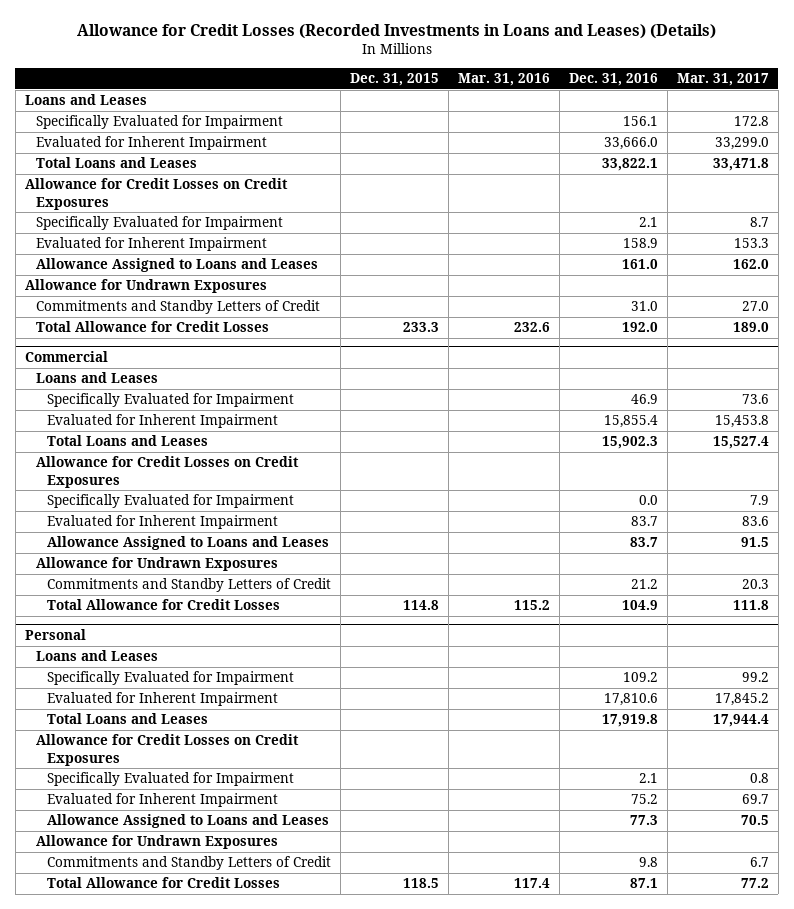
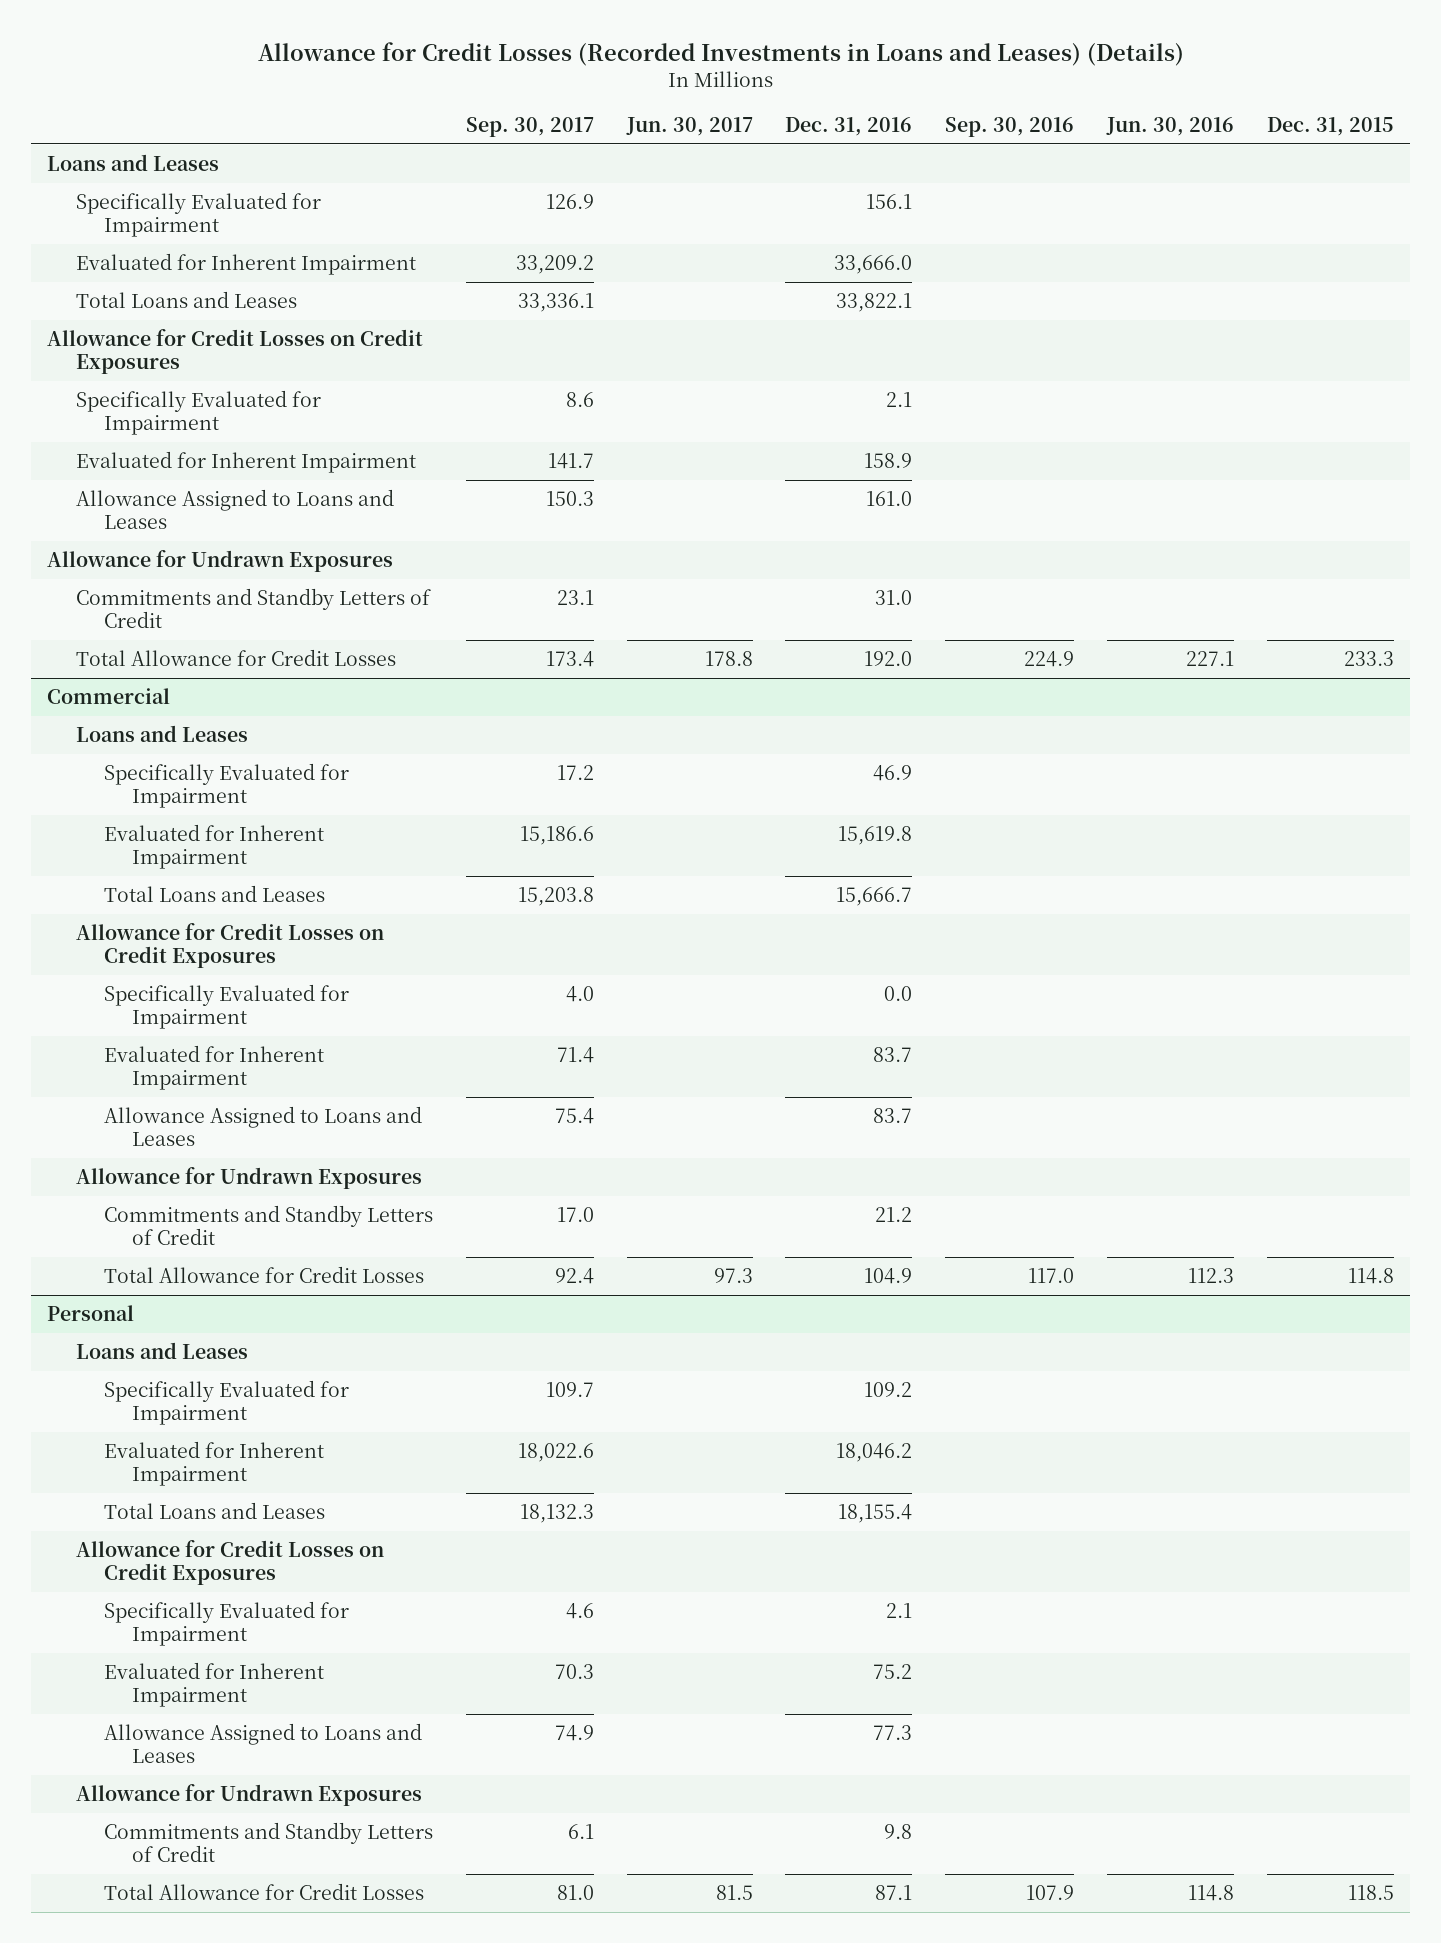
- | Dec. 31, 2015 | Mar. 31, 2016 | Dec. 31, 2016 | Mar. 31, 2017
+ | Sep. 30, 2017 | Jun. 30, 2017 | Dec. 31, 2016 | Sep. 30, 2016 | Jun. 30, 2016 | Dec. 31, 2015
@ Commercial
- Evaluated for Inherent Impairment | | | 15,855.4 | 15,453.8
- Total Loans and Leases | | | 15,902.3 | 15,527.4
+ Evaluated for Inherent Impairment | 15,186.6 | | 15,619.8 | | |
+ Total Loans and Leases | 15,203.8 | | 15,666.7 | | |
@ Personal
- Evaluated for Inherent Impairment | | | 17,810.6 | 17,845.2
- Total Loans and Leases | | | 17,919.8 | 17,944.4
+ Evaluated for Inherent Impairment | 18,022.6 | | 18,046.2 | | |
+ Total Loans and Leases | 18,132.3 | | 18,155.4 | | |

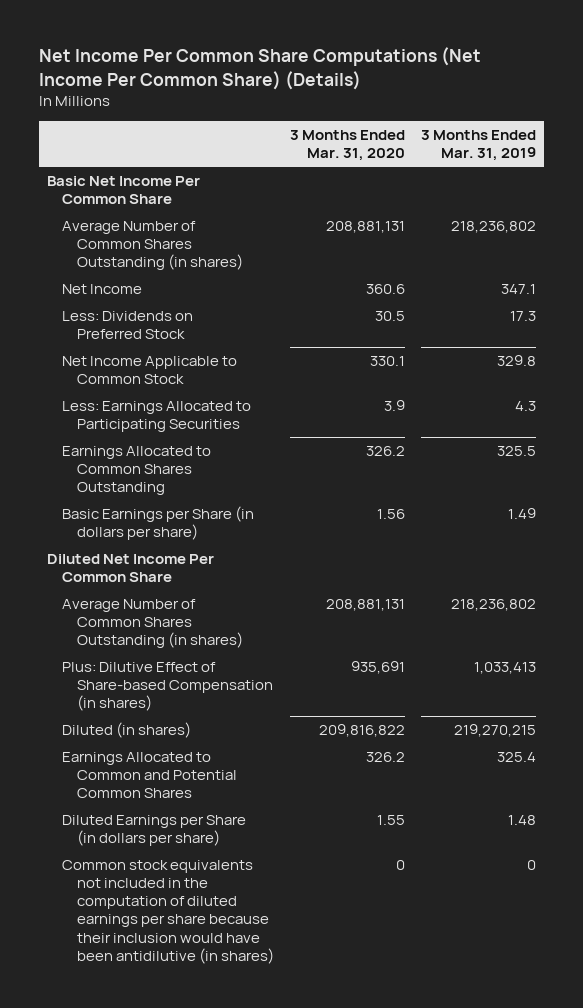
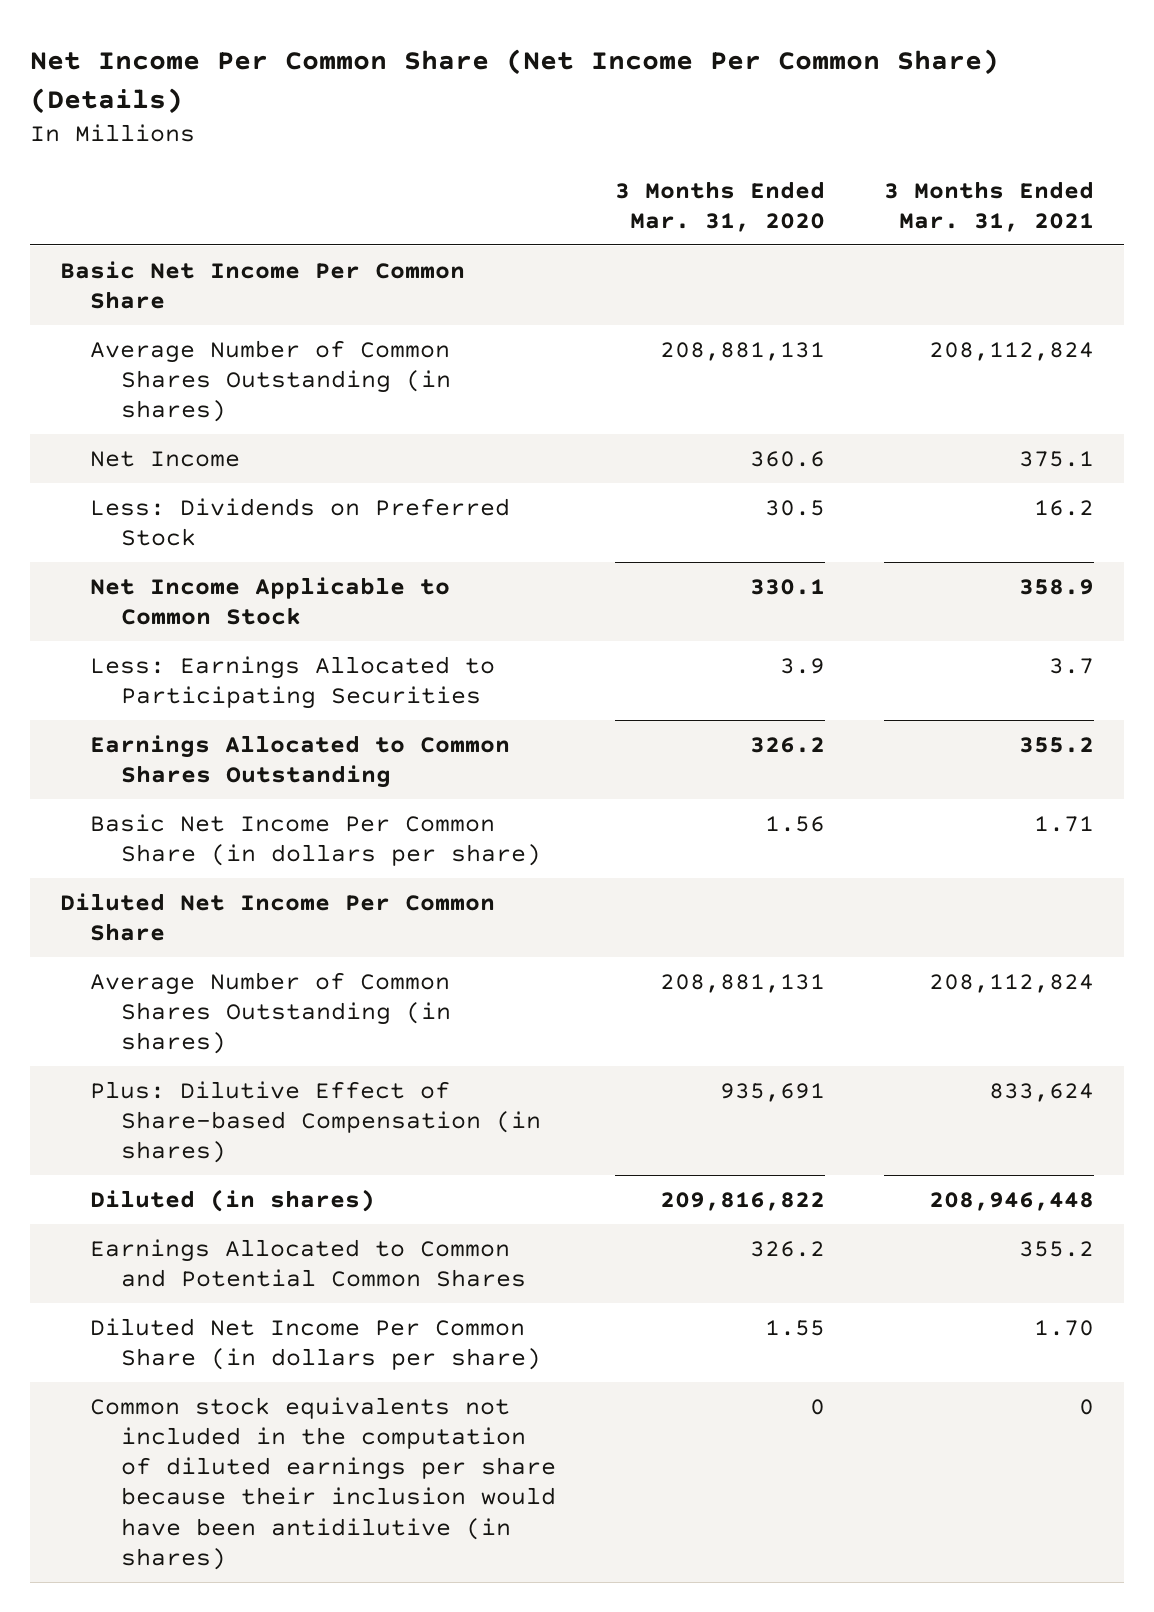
- Net Income Per Common Share Computations (Net Income Per Common Share) (Details)
+ Net Income Per Common Share (Net Income Per Common Share) (Details)
- | 3 Months Ended Mar. 31, 2020 | 3 Months Ended Mar. 31, 2019
+ | 3 Months Ended Mar. 31, 2020 | 3 Months Ended Mar. 31, 2021
- Basic Earnings per Share (in dollars per share) | 1.56 | 1.49
+ Basic Net Income Per Common Share (in dollars per share) | 1.56 | 1.71
- Diluted Earnings per Share (in dollars per share) | 1.55 | 1.48
+ Diluted Net Income Per Common Share (in dollars per share) | 1.55 | 1.70

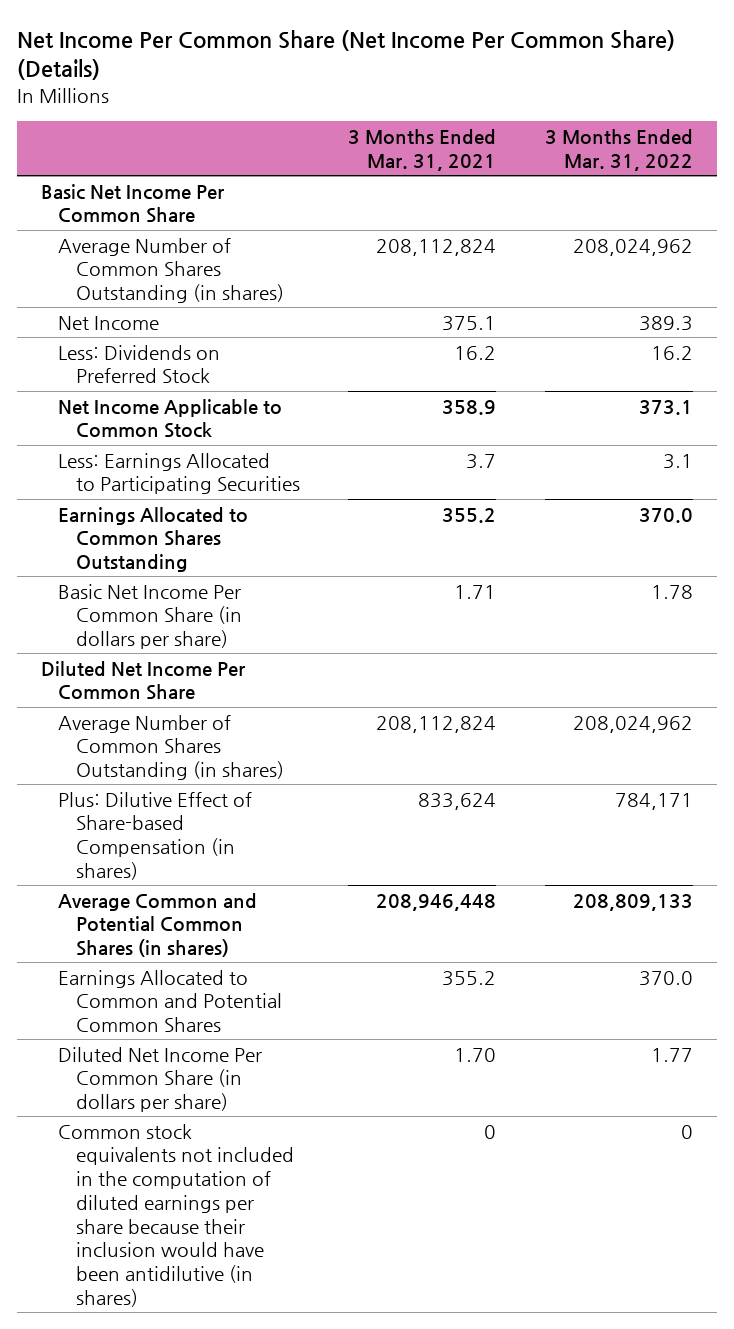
- | 3 Months Ended Mar. 31, 2020 | 3 Months Ended Mar. 31, 2021
+ | 3 Months Ended Mar. 31, 2021 | 3 Months Ended Mar. 31, 2022
- Diluted (in shares) | 209,816,822 | 208,946,448
+ Average Common and Potential Common Shares (in shares) | 208,946,448 | 208,809,133

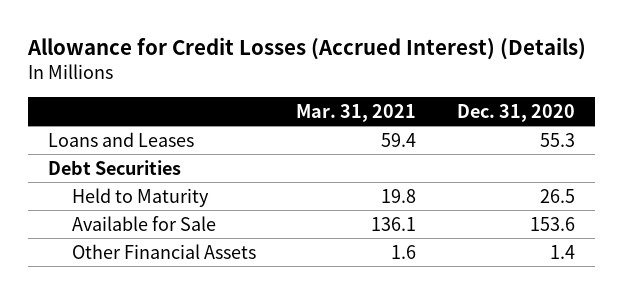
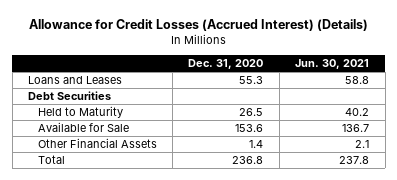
- | Mar. 31, 2021 | Dec. 31, 2020
+ | Dec. 31, 2020 | Jun. 30, 2021
+ Total | 236.8 | 237.8

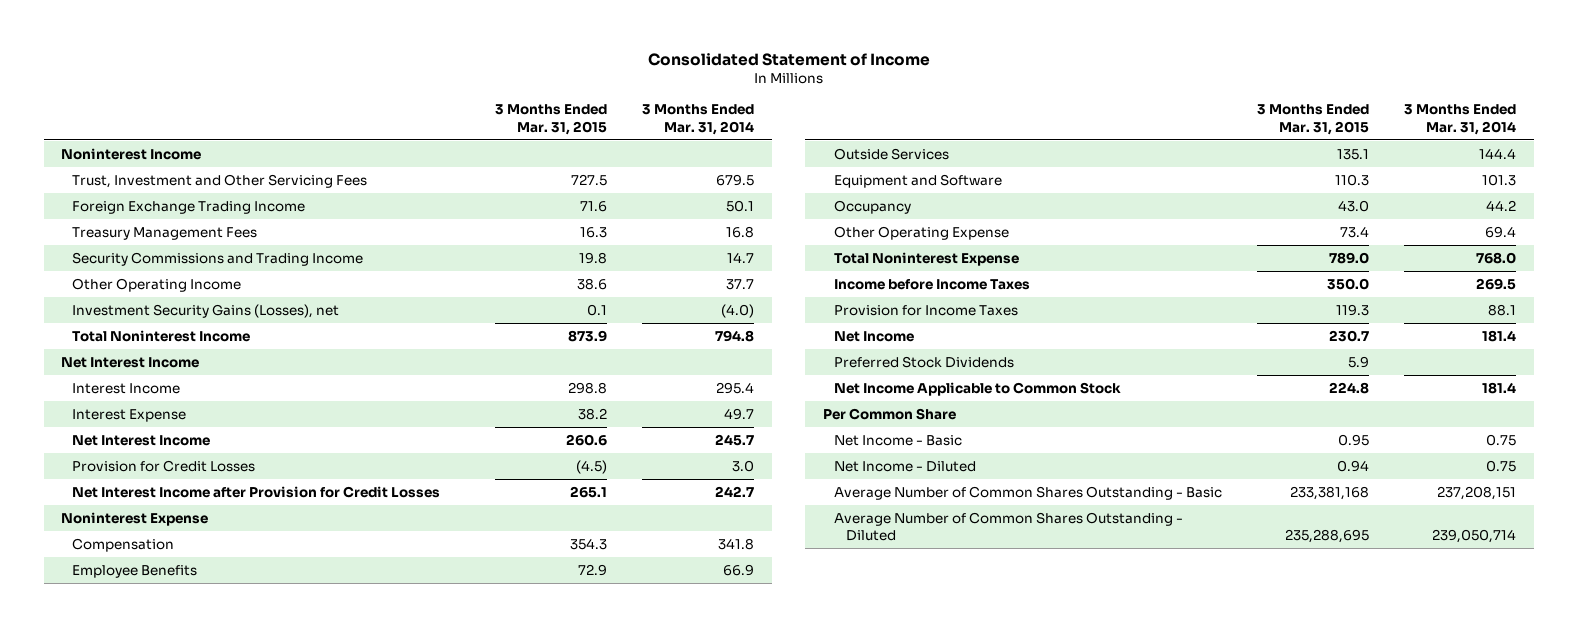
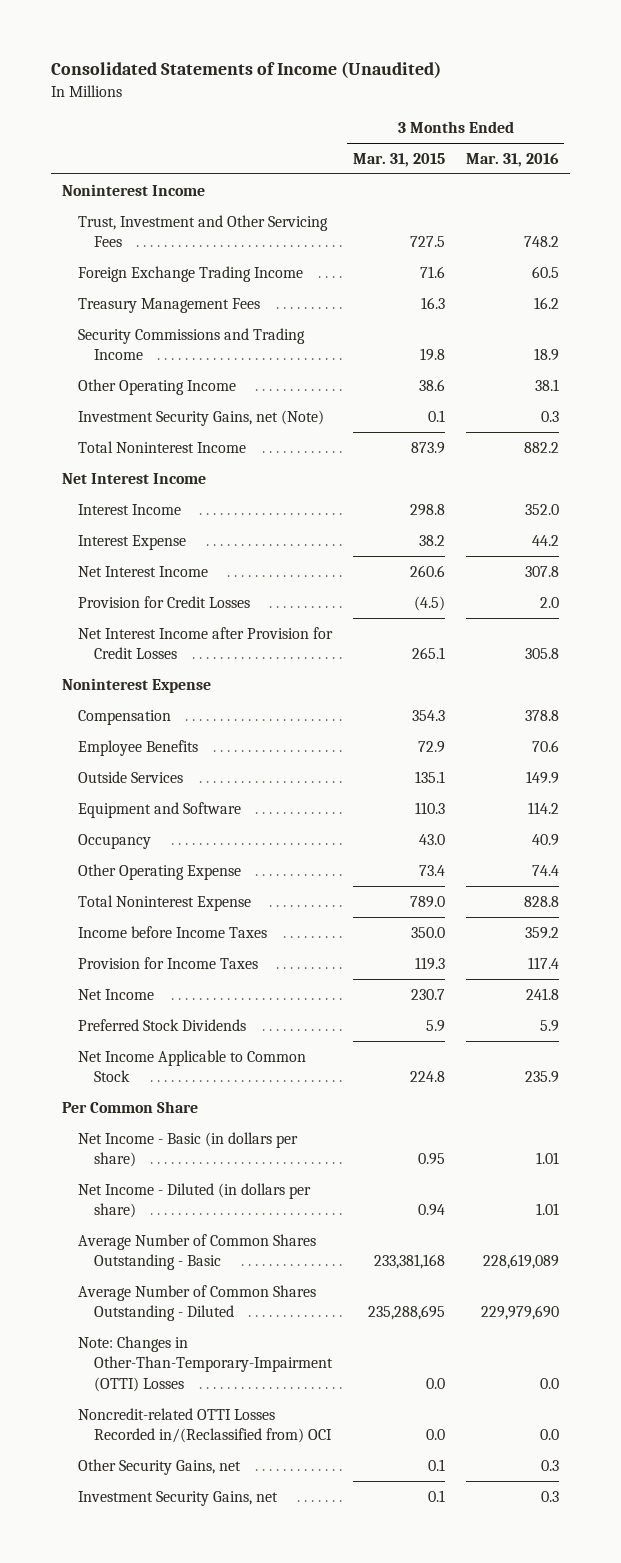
- Consolidated Statement of Income
+ Consolidated Statements of Income (Unaudited)
- | 3 Months Ended Mar. 31, 2015 | 3 Months Ended Mar. 31, 2014
+ | 3 Months Ended Mar. 31, 2015 | 3 Months Ended Mar. 31, 2016
- Investment Security Gains (Losses), net | 0.1 | (4.0)
+ Investment Security Gains, net (Note) | 0.1 | 0.3
- Net Income - Basic | 0.95 | 0.75
- Net Income - Diluted | 0.94 | 0.75
+ Net Income - Basic (in dollars per share) | 0.95 | 1.01
+ Net Income - Diluted (in dollars per share) | 0.94 | 1.01
+ Note: Changes in Other-Than-Temporary-Impairment (OTTI) Losses | 0.0 | 0.0
+ Noncredit-related OTTI Losses Recorded in/(Reclassified from) OCI | 0.0 | 0.0
+ Other Security Gains, net | 0.1 | 0.3
+ Investment Security Gains, net | 0.1 | 0.3

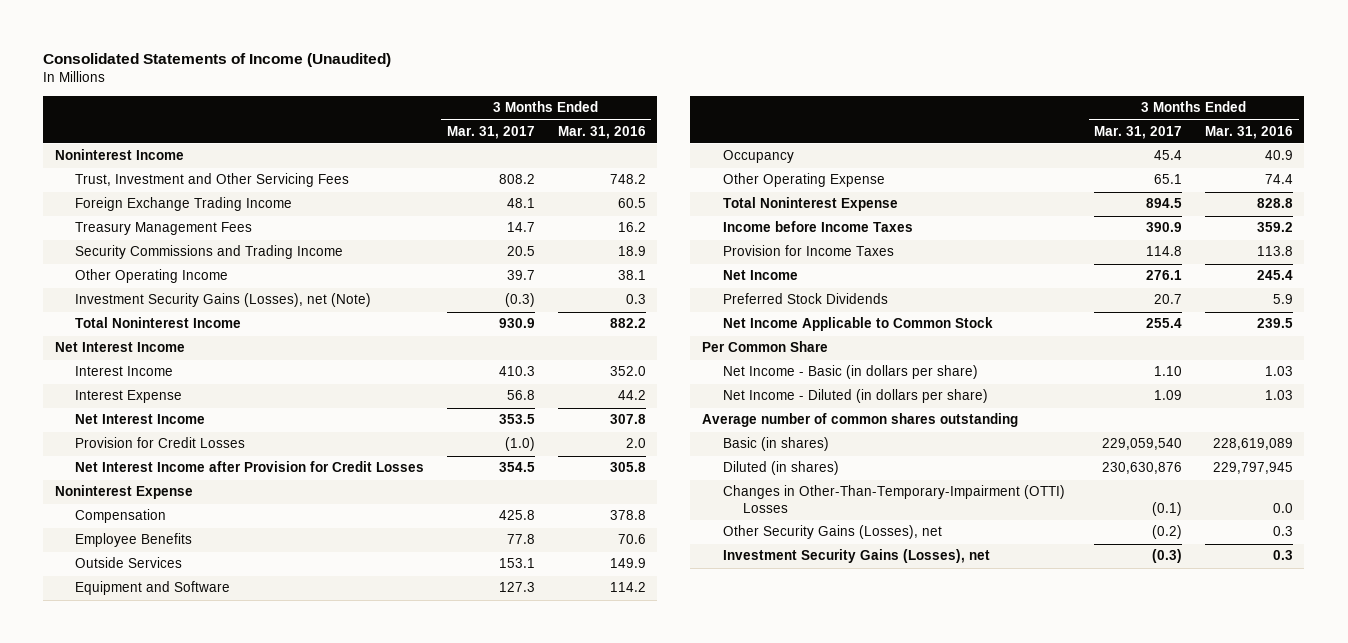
- | 3 Months Ended Mar. 31, 2015 | 3 Months Ended Mar. 31, 2016
+ | 3 Months Ended Mar. 31, 2017 | 3 Months Ended Mar. 31, 2016
- Investment Security Gains, net (Note) | 0.1 | 0.3
+ Investment Security Gains (Losses), net (Note) | (0.3) | 0.3
- Provision for Income Taxes | 119.3 | 117.4
- Net Income | 230.7 | 241.8
+ Provision for Income Taxes | 114.8 | 113.8
+ Net Income | 276.1 | 245.4
- Net Income Applicable to Common Stock | 224.8 | 235.9
+ Net Income Applicable to Common Stock | 255.4 | 239.5
- Net Income - Basic (in dollars per share) | 0.95 | 1.01
- Net Income - Diluted (in dollars per share) | 0.94 | 1.01
- Average Number of Common Shares Outstanding - Basic | 233,381,168 | 228,619,089
- Average Number of Common Shares Outstanding - Diluted | 235,288,695 | 229,979,690
- Note: Changes in Other-Than-Temporary-Impairment (OTTI) Losses | 0.0 | 0.0
- Noncredit-related OTTI Losses Recorded in/(Reclassified from) OCI | 0.0 | 0.0
- Other Security Gains, net | 0.1 | 0.3
- Investment Security Gains, net | 0.1 | 0.3
+ Net Income - Basic (in dollars per share) | 1.10 | 1.03
+ Net Income - Diluted (in dollars per share) | 1.09 | 1.03
+ Average number of common shares outstanding
+ Basic (in shares) | 229,059,540 | 228,619,089
+ Diluted (in shares) | 230,630,876 | 229,797,945
+ Changes in Other-Than-Temporary-Impairment (OTTI) Losses | (0.1) | 0.0
+ Other Security Gains (Losses), net | (0.2) | 0.3
+ Investment Security Gains (Losses), net | (0.3) | 0.3

